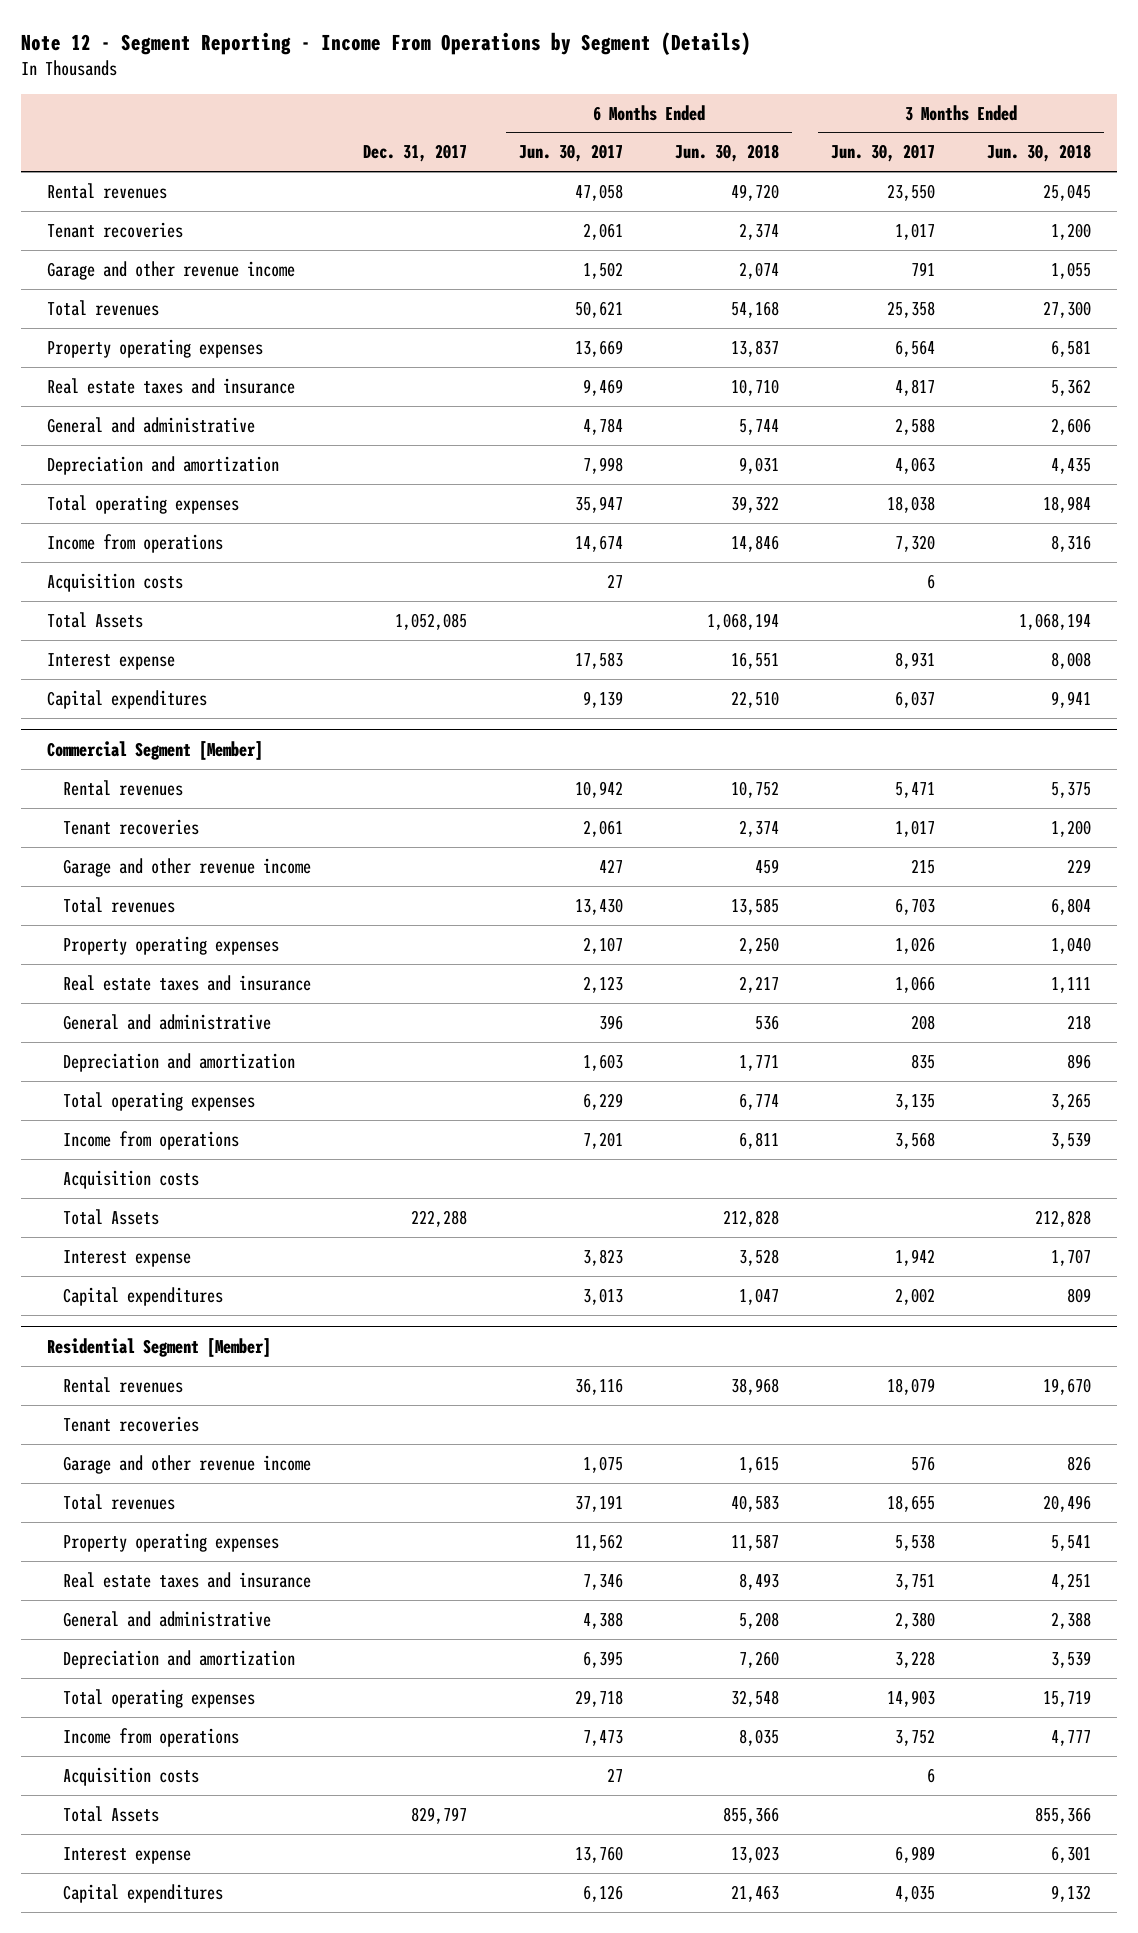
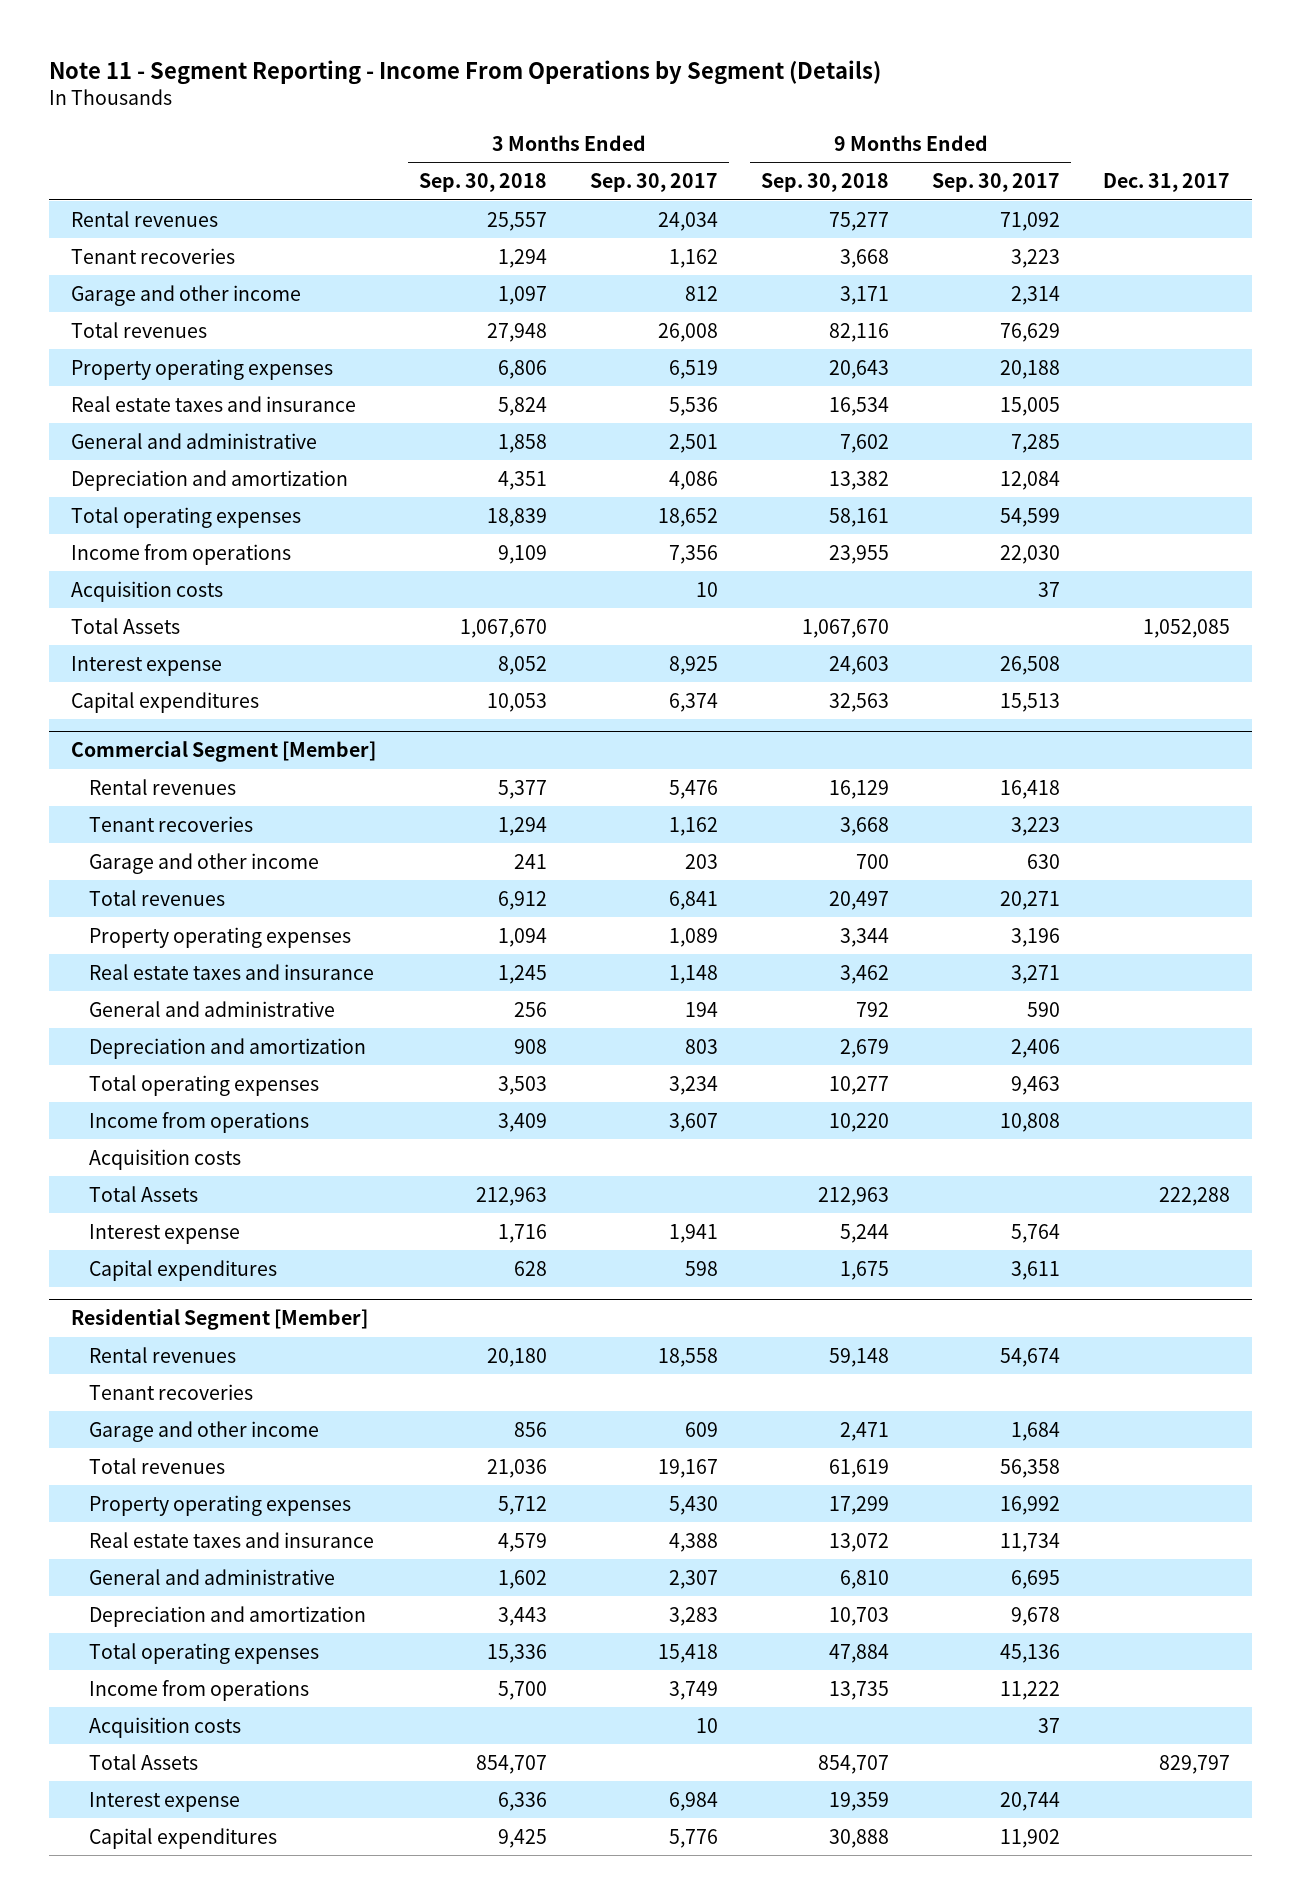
- Note 12 - Segment Reporting - Income From Operations by Segment (Details)
+ Note 11 - Segment Reporting - Income From Operations by Segment (Details)
- | Dec. 31, 2017 | 6 Months Ended Jun. 30, 2017 | 6 Months Ended Jun. 30, 2018 | 3 Months Ended Jun. 30, 2017 | 3 Months Ended Jun. 30, 2018
+ | 3 Months Ended Sep. 30, 2018 | 3 Months Ended Sep. 30, 2017 | 9 Months Ended Sep. 30, 2018 | 9 Months Ended Sep. 30, 2017 | Dec. 31, 2017
- Garage and other revenue income | | 1,502 | 2,074 | 791 | 1,055
+ Garage and other income | 1,097 | 812 | 3,171 | 2,314 |
@ Commercial Segment [Member]
- Garage and other revenue income | | 427 | 459 | 215 | 229
+ Garage and other income | 241 | 203 | 700 | 630 |
@ Residential Segment [Member]
- Garage and other revenue income | | 1,075 | 1,615 | 576 | 826
+ Garage and other income | 856 | 609 | 2,471 | 1,684 |

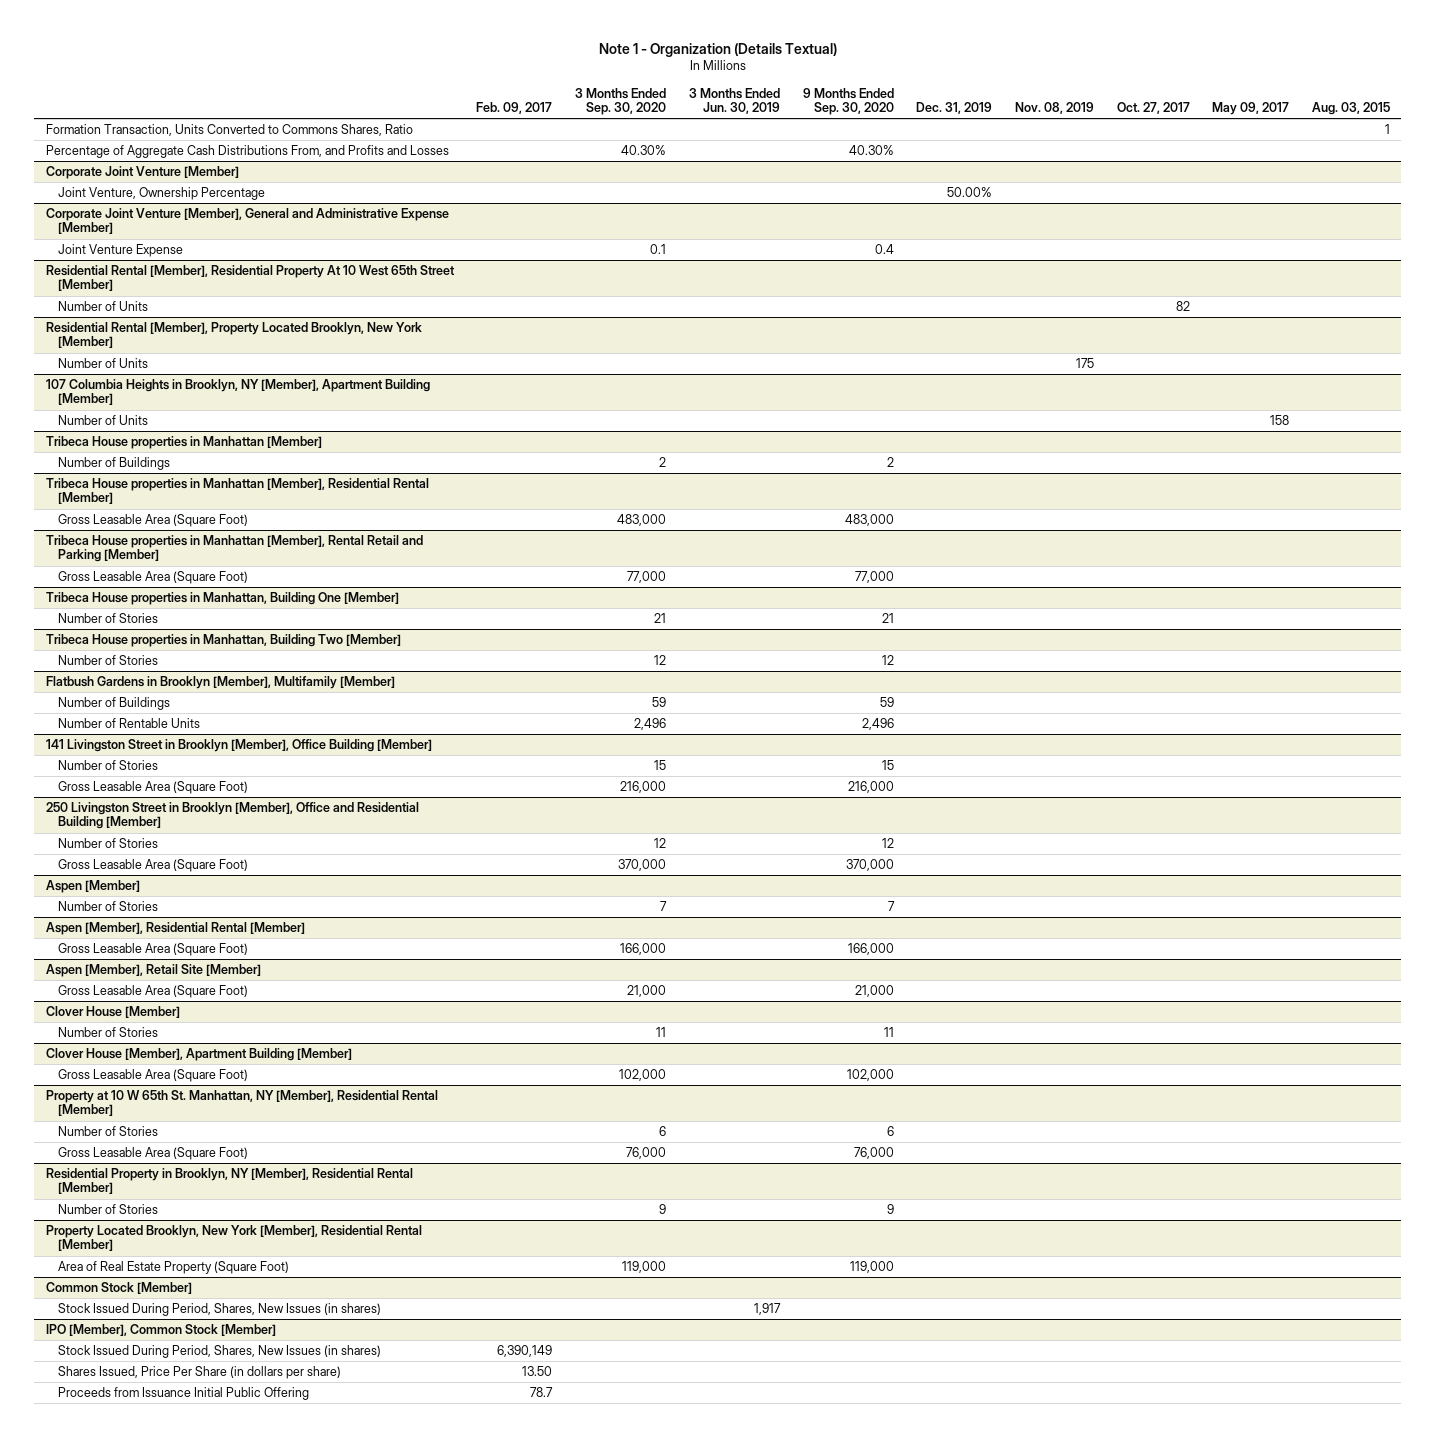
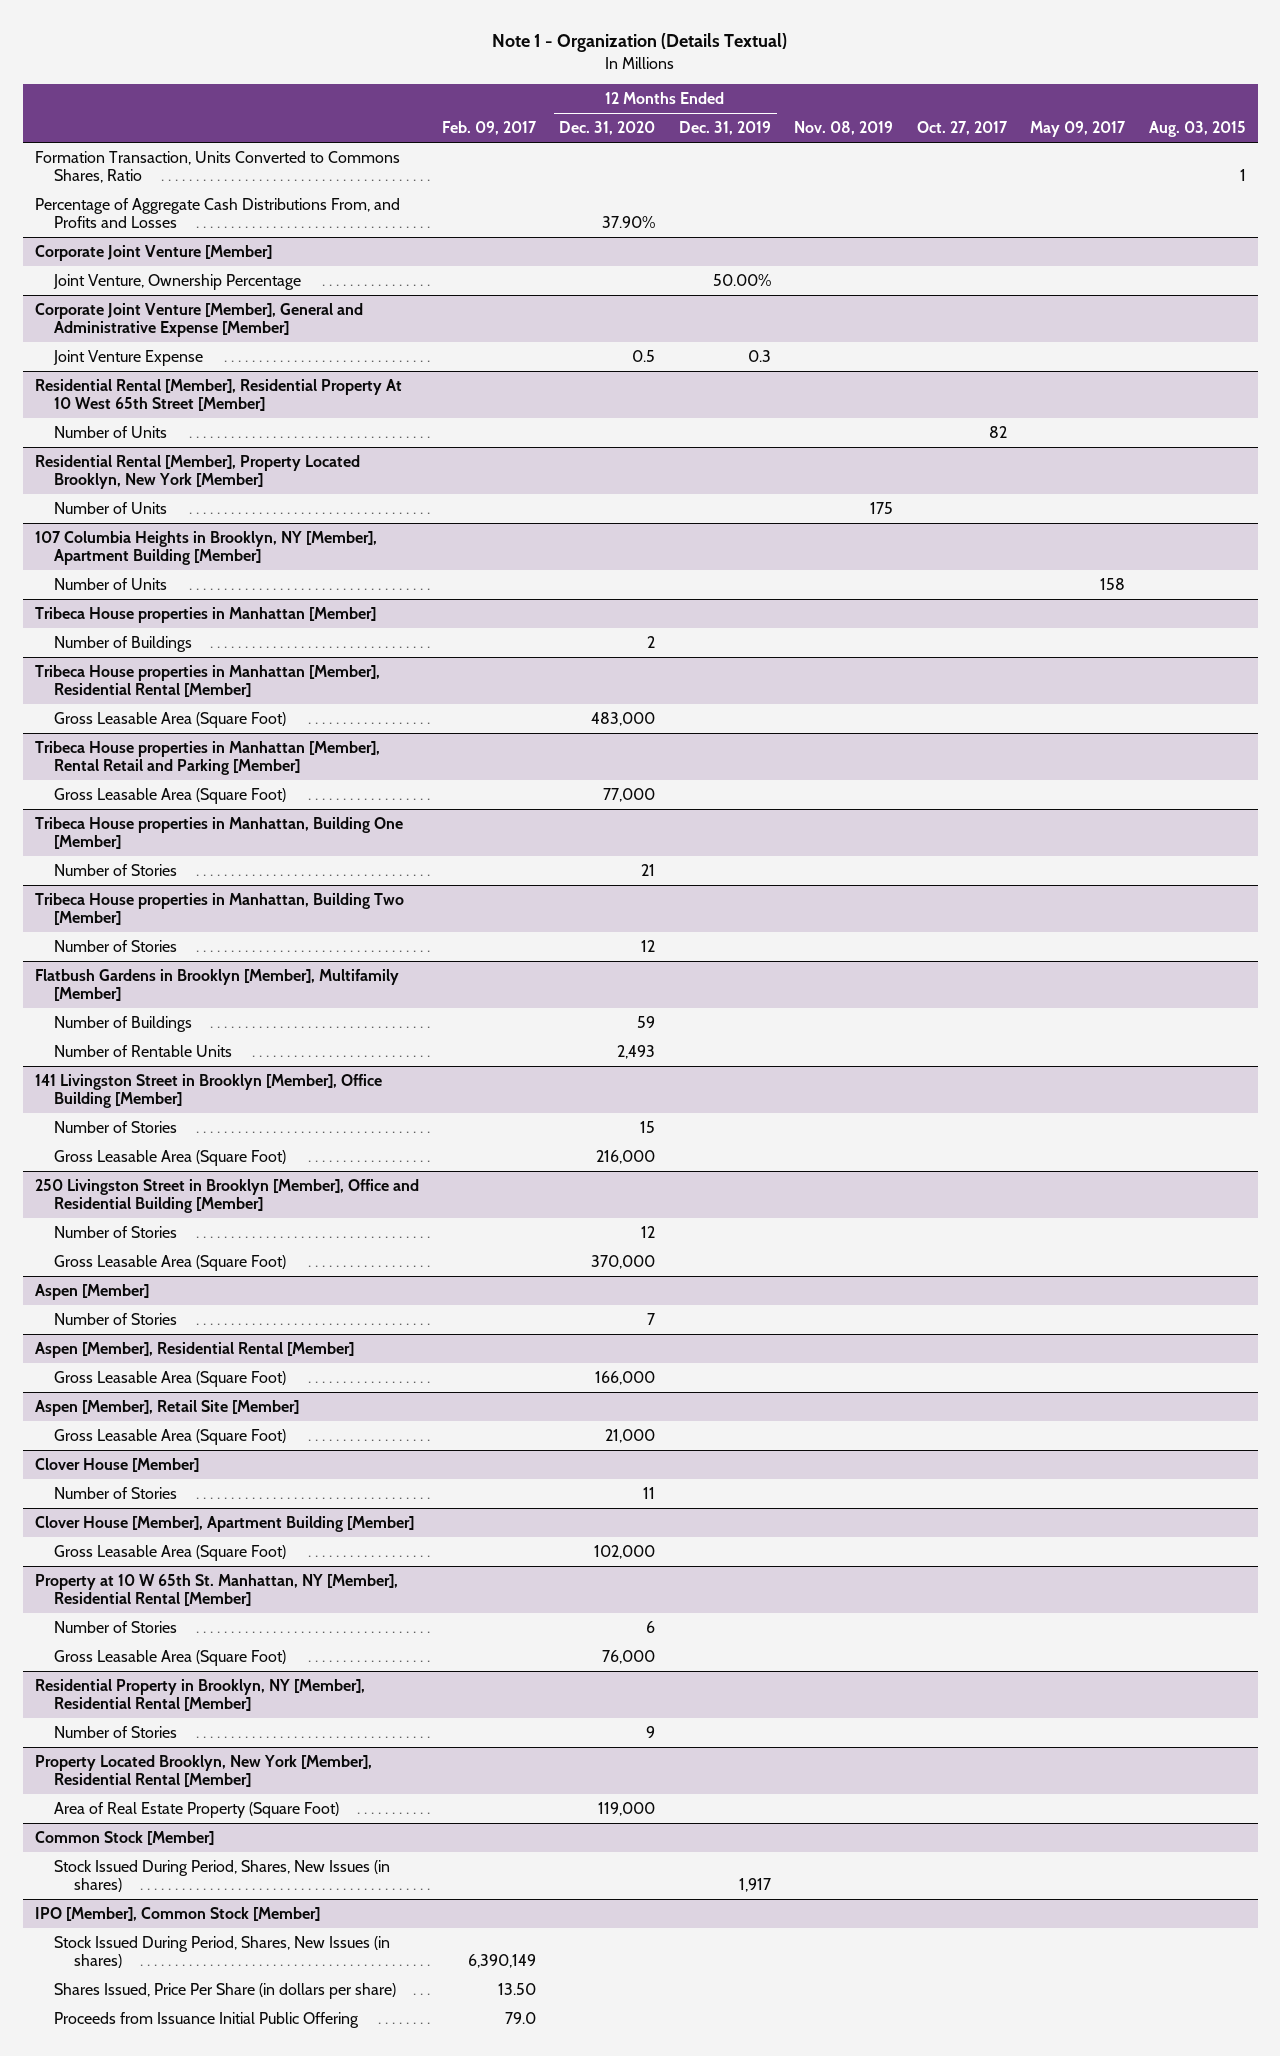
- | Feb. 09, 2017 | 3 Months Ended Sep. 30, 2020 | 3 Months Ended Jun. 30, 2019 | 9 Months Ended Sep. 30, 2020 | Dec. 31, 2019 | Nov. 08, 2019 | Oct. 27, 2017 | May 09, 2017 | Aug. 03, 2015
+ | Feb. 09, 2017 | 12 Months Ended Dec. 31, 2020 | 12 Months Ended Dec. 31, 2019 | Nov. 08, 2019 | Oct. 27, 2017 | May 09, 2017 | Aug. 03, 2015
@ IPO [Member], Common Stock [Member]
- Proceeds from Issuance Initial Public Offering | 78.7 | | | | | | | |
+ Proceeds from Issuance Initial Public Offering | 79.0 | | | | | |

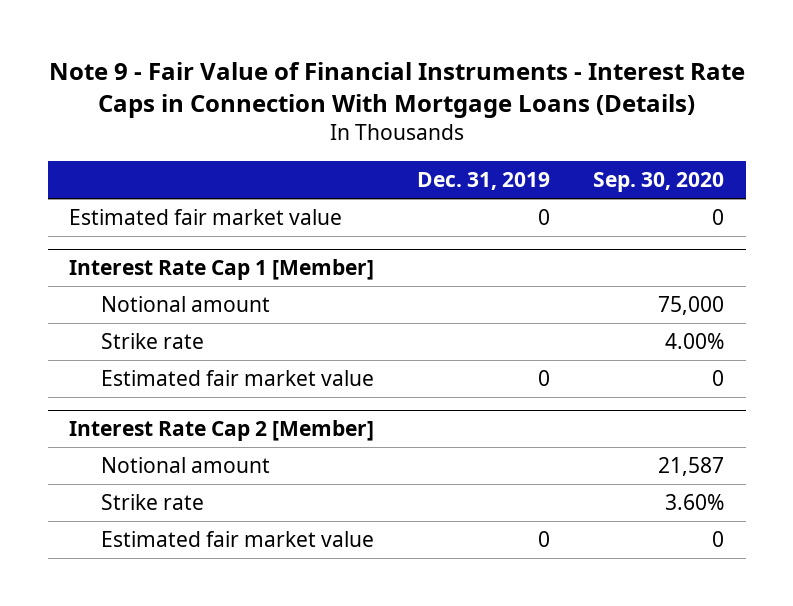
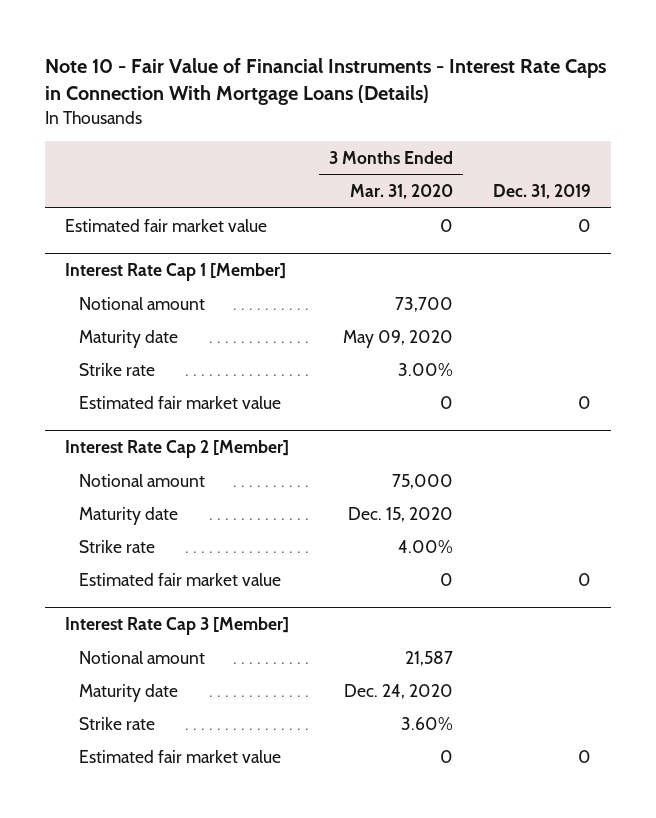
- Note 9 - Fair Value of Financial Instruments - Interest Rate Caps in Connection With Mortgage Loans (Details)
+ Note 10 - Fair Value of Financial Instruments - Interest Rate Caps in Connection With Mortgage Loans (Details)
- | Dec. 31, 2019 | Sep. 30, 2020
+ | 3 Months Ended Mar. 31, 2020 | Dec. 31, 2019
@ Interest Rate Cap 1 [Member]
+ Maturity date | May 09, 2020 |
@ Interest Rate Cap 2 [Member]
+ Maturity date | Dec. 15, 2020 |
+ Interest Rate Cap 3 [Member]
+ Notional amount | 21,587 |
+ Maturity date | Dec. 24, 2020 |
+ Strike rate | 3.60% |
+ Estimated fair market value | 0 | 0

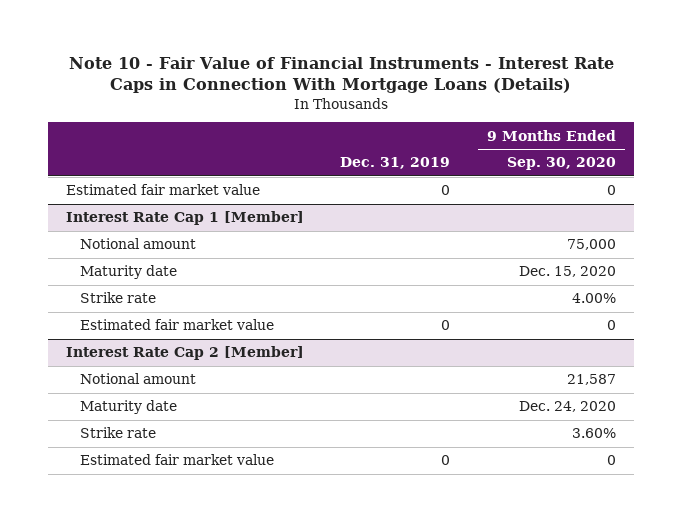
- | 3 Months Ended Mar. 31, 2020 | Dec. 31, 2019
+ | Dec. 31, 2019 | 9 Months Ended Sep. 30, 2020
- Interest Rate Cap 3 [Member]
- Notional amount | 21,587 |
- Maturity date | Dec. 24, 2020 |
- Strike rate | 3.60% |
- Estimated fair market value | 0 | 0

